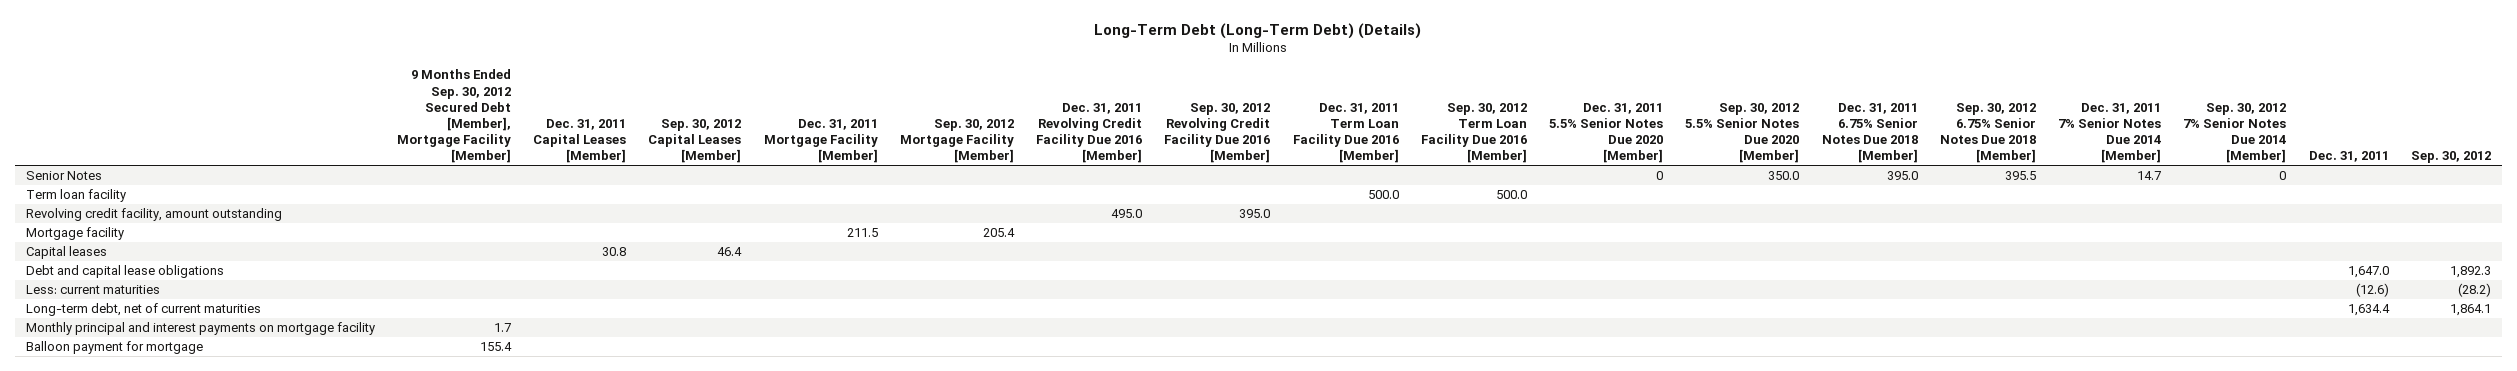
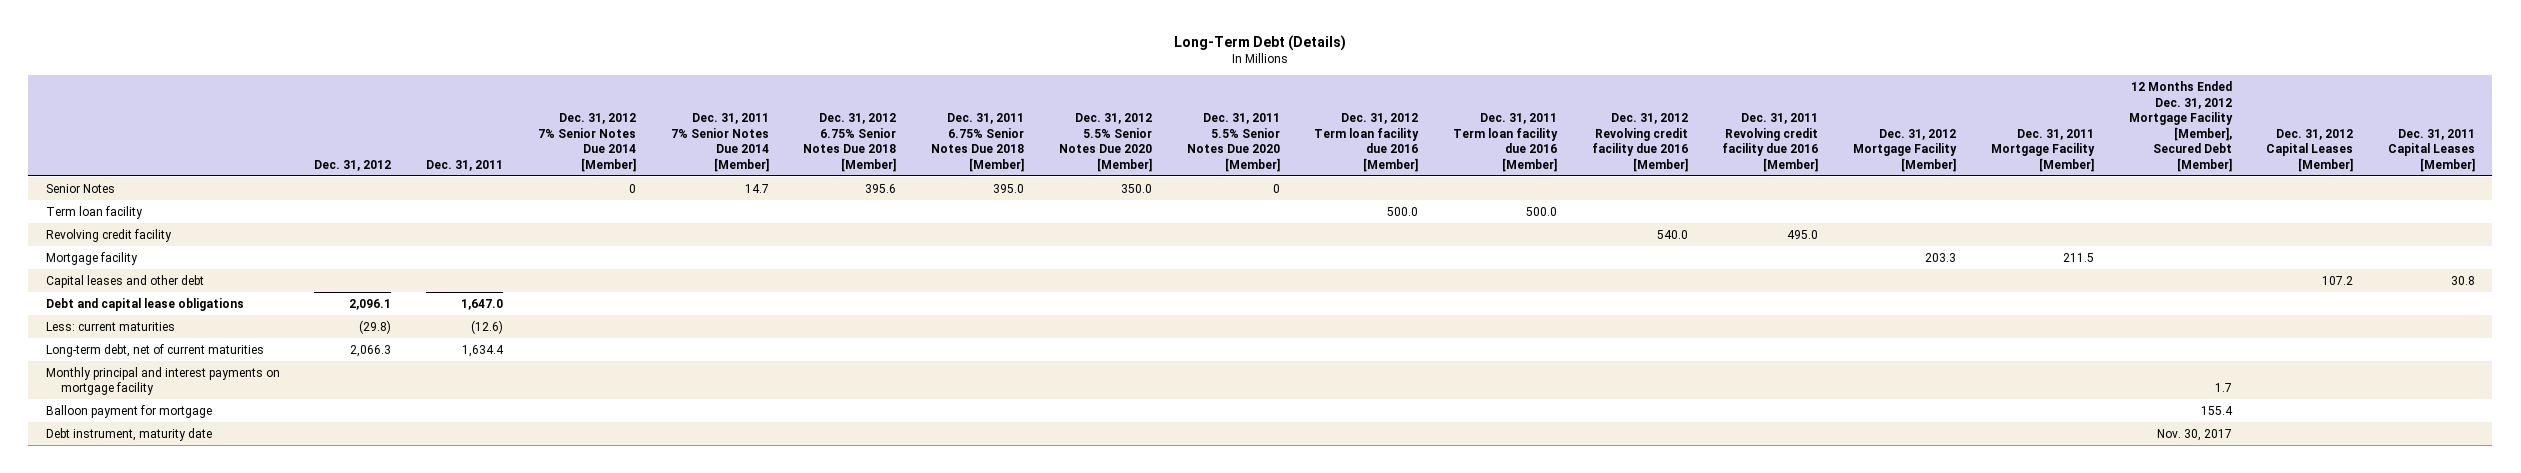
- Long-Term Debt (Long-Term Debt) (Details)
+ Long-Term Debt (Details)
- | 9 Months Ended Sep. 30, 2012 Secured Debt [Member], Mortgage Facility [Member] | Dec. 31, 2011 Capital Leases [Member] | Sep. 30, 2012 Capital Leases [Member] | Dec. 31, 2011 Mortgage Facility [Member] | Sep. 30, 2012 Mortgage Facility [Member] | Dec. 31, 2011 Revolving Credit Facility Due 2016 [Member] | Sep. 30, 2012 Revolving Credit Facility Due 2016 [Member] | Dec. 31, 2011 Term Loan Facility Due 2016 [Member] | Sep. 30, 2012 Term Loan Facility Due 2016 [Member] | Dec. 31, 2011 5.5% Senior Notes Due 2020 [Member] | Sep. 30, 2012 5.5% Senior Notes Due 2020 [Member] | Dec. 31, 2011 6.75% Senior Notes Due 2018 [Member] | Sep. 30, 2012 6.75% Senior Notes Due 2018 [Member] | Dec. 31, 2011 7% Senior Notes Due 2014 [Member] | Sep. 30, 2012 7% Senior Notes Due 2014 [Member] | Dec. 31, 2011 | Sep. 30, 2012
+ | Dec. 31, 2012 | Dec. 31, 2011 | Dec. 31, 2012 7% Senior Notes Due 2014 [Member] | Dec. 31, 2011 7% Senior Notes Due 2014 [Member] | Dec. 31, 2012 6.75% Senior Notes Due 2018 [Member] | Dec. 31, 2011 6.75% Senior Notes Due 2018 [Member] | Dec. 31, 2012 5.5% Senior Notes Due 2020 [Member] | Dec. 31, 2011 5.5% Senior Notes Due 2020 [Member] | Dec. 31, 2012 Term loan facility due 2016 [Member] | Dec. 31, 2011 Term loan facility due 2016 [Member] | Dec. 31, 2012 Revolving credit facility due 2016 [Member] | Dec. 31, 2011 Revolving credit facility due 2016 [Member] | Dec. 31, 2012 Mortgage Facility [Member] | Dec. 31, 2011 Mortgage Facility [Member] | 12 Months Ended Dec. 31, 2012 Mortgage Facility [Member], Secured Debt [Member] | Dec. 31, 2012 Capital Leases [Member] | Dec. 31, 2011 Capital Leases [Member]
- Revolving credit facility, amount outstanding | | | | | | 495.0 | 395.0 | | | | | | | | | |
+ Revolving credit facility | | | | | | | | | | | 540.0 | 495.0 | | | | |
- Capital leases | | 30.8 | 46.4 | | | | | | | | | | | | | |
+ Capital leases and other debt | | | | | | | | | | | | | | | | 107.2 | 30.8
+ Debt instrument, maturity date | | | | | | | | | | | | | | | Nov. 30, 2017 | |

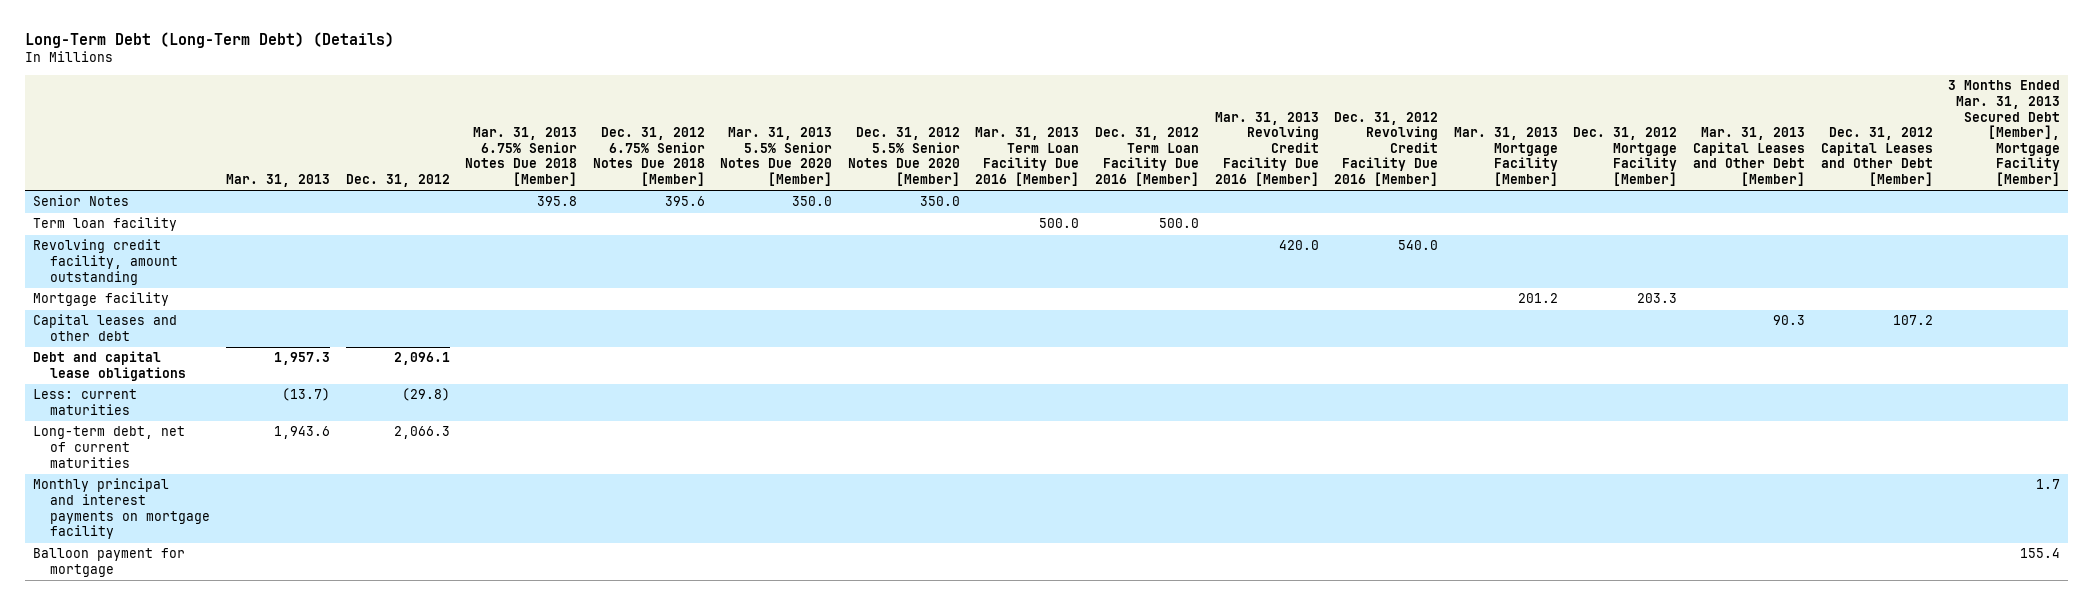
- Long-Term Debt (Details)
+ Long-Term Debt (Long-Term Debt) (Details)
- | Dec. 31, 2012 | Dec. 31, 2011 | Dec. 31, 2012 7% Senior Notes Due 2014 [Member] | Dec. 31, 2011 7% Senior Notes Due 2014 [Member] | Dec. 31, 2012 6.75% Senior Notes Due 2018 [Member] | Dec. 31, 2011 6.75% Senior Notes Due 2018 [Member] | Dec. 31, 2012 5.5% Senior Notes Due 2020 [Member] | Dec. 31, 2011 5.5% Senior Notes Due 2020 [Member] | Dec. 31, 2012 Term loan facility due 2016 [Member] | Dec. 31, 2011 Term loan facility due 2016 [Member] | Dec. 31, 2012 Revolving credit facility due 2016 [Member] | Dec. 31, 2011 Revolving credit facility due 2016 [Member] | Dec. 31, 2012 Mortgage Facility [Member] | Dec. 31, 2011 Mortgage Facility [Member] | 12 Months Ended Dec. 31, 2012 Mortgage Facility [Member], Secured Debt [Member] | Dec. 31, 2012 Capital Leases [Member] | Dec. 31, 2011 Capital Leases [Member]
+ | Mar. 31, 2013 | Dec. 31, 2012 | Mar. 31, 2013 6.75% Senior Notes Due 2018 [Member] | Dec. 31, 2012 6.75% Senior Notes Due 2018 [Member] | Mar. 31, 2013 5.5% Senior Notes Due 2020 [Member] | Dec. 31, 2012 5.5% Senior Notes Due 2020 [Member] | Mar. 31, 2013 Term Loan Facility Due 2016 [Member] | Dec. 31, 2012 Term Loan Facility Due 2016 [Member] | Mar. 31, 2013 Revolving Credit Facility Due 2016 [Member] | Dec. 31, 2012 Revolving Credit Facility Due 2016 [Member] | Mar. 31, 2013 Mortgage Facility [Member] | Dec. 31, 2012 Mortgage Facility [Member] | Mar. 31, 2013 Capital Leases and Other Debt [Member] | Dec. 31, 2012 Capital Leases and Other Debt [Member] | 3 Months Ended Mar. 31, 2013 Secured Debt [Member], Mortgage Facility [Member]
- Revolving credit facility | | | | | | | | | | | 540.0 | 495.0 | | | | |
+ Revolving credit facility, amount outstanding | | | | | | | | | 420.0 | 540.0 | | | | |
- Debt instrument, maturity date | | | | | | | | | | | | | | | Nov. 30, 2017 | |

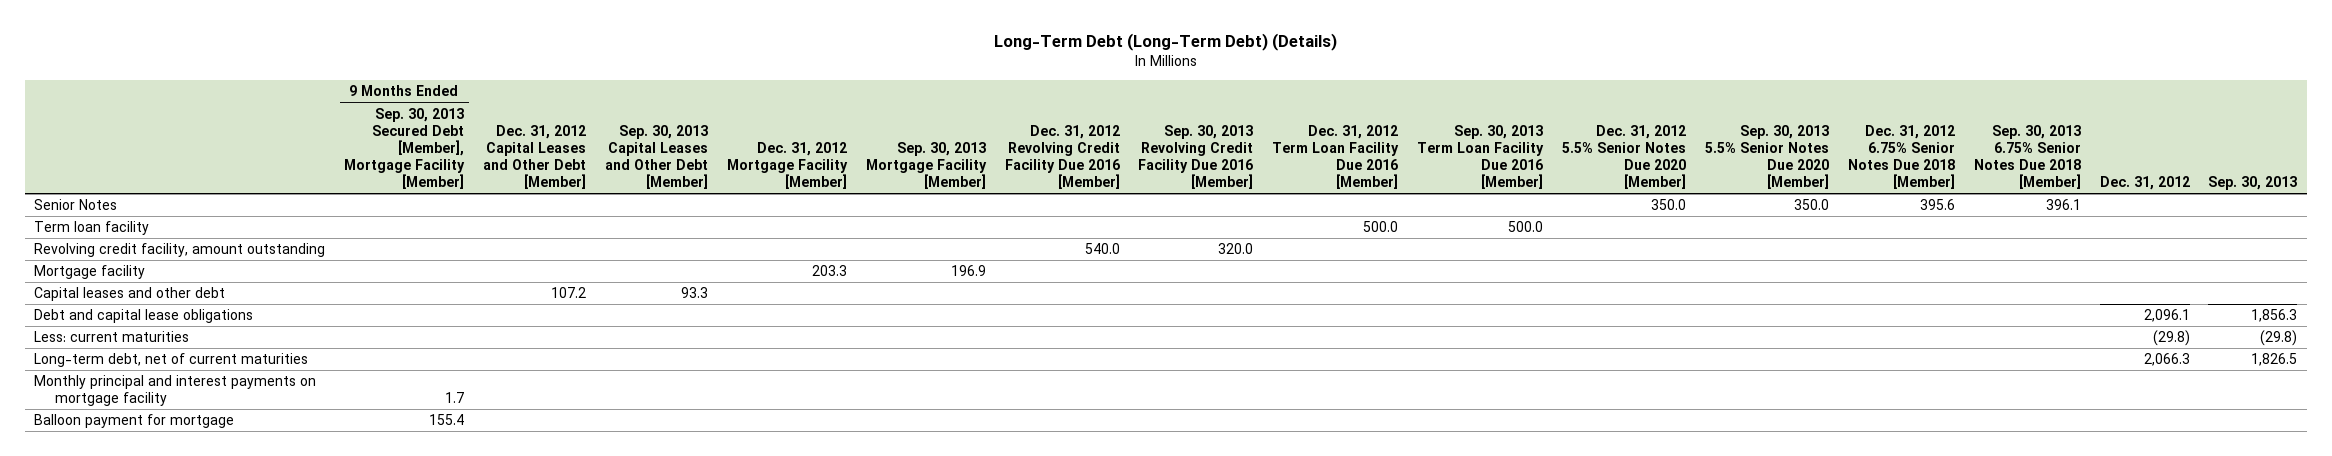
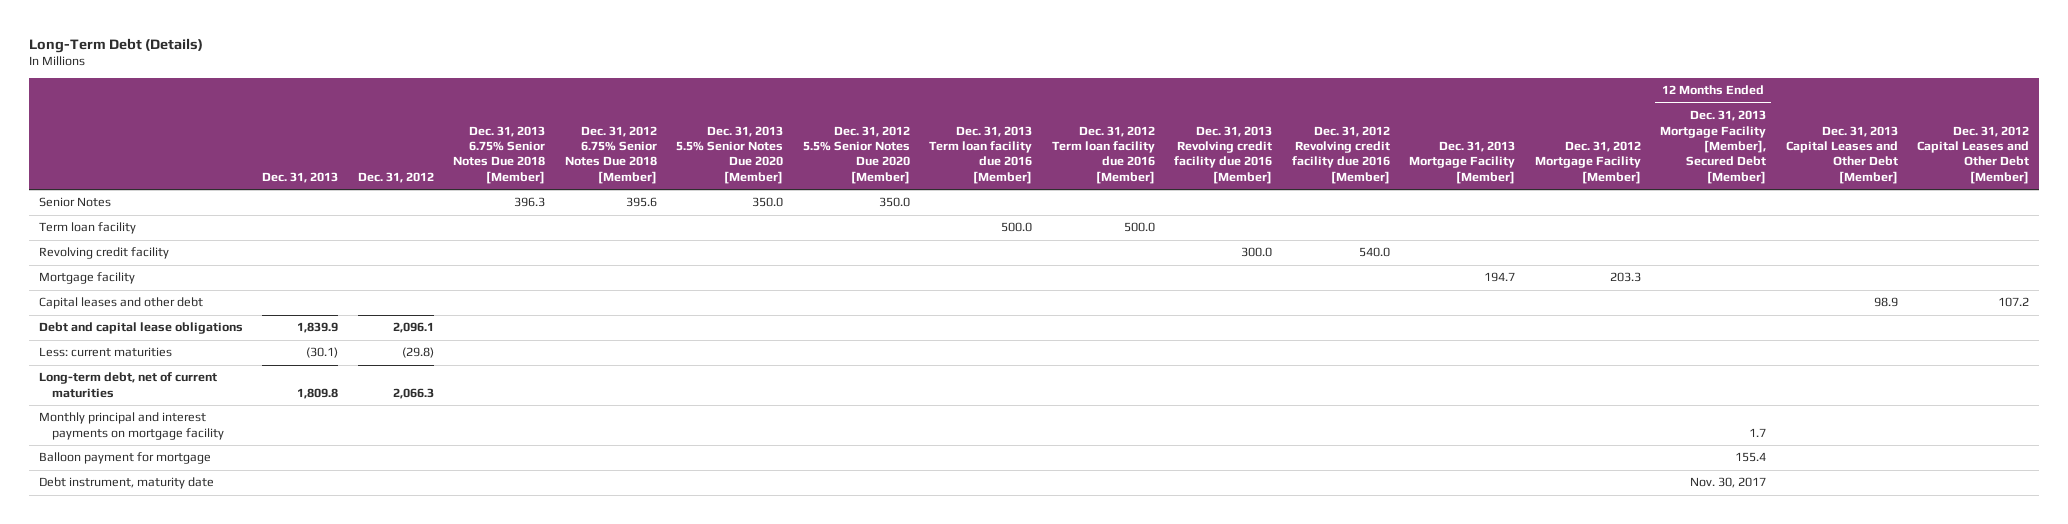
- Long-Term Debt (Long-Term Debt) (Details)
+ Long-Term Debt (Details)
- | 9 Months Ended Sep. 30, 2013 Secured Debt [Member], Mortgage Facility [Member] | Dec. 31, 2012 Capital Leases and Other Debt [Member] | Sep. 30, 2013 Capital Leases and Other Debt [Member] | Dec. 31, 2012 Mortgage Facility [Member] | Sep. 30, 2013 Mortgage Facility [Member] | Dec. 31, 2012 Revolving Credit Facility Due 2016 [Member] | Sep. 30, 2013 Revolving Credit Facility Due 2016 [Member] | Dec. 31, 2012 Term Loan Facility Due 2016 [Member] | Sep. 30, 2013 Term Loan Facility Due 2016 [Member] | Dec. 31, 2012 5.5% Senior Notes Due 2020 [Member] | Sep. 30, 2013 5.5% Senior Notes Due 2020 [Member] | Dec. 31, 2012 6.75% Senior Notes Due 2018 [Member] | Sep. 30, 2013 6.75% Senior Notes Due 2018 [Member] | Dec. 31, 2012 | Sep. 30, 2013
+ | Dec. 31, 2013 | Dec. 31, 2012 | Dec. 31, 2013 6.75% Senior Notes Due 2018 [Member] | Dec. 31, 2012 6.75% Senior Notes Due 2018 [Member] | Dec. 31, 2013 5.5% Senior Notes Due 2020 [Member] | Dec. 31, 2012 5.5% Senior Notes Due 2020 [Member] | Dec. 31, 2013 Term loan facility due 2016 [Member] | Dec. 31, 2012 Term loan facility due 2016 [Member] | Dec. 31, 2013 Revolving credit facility due 2016 [Member] | Dec. 31, 2012 Revolving credit facility due 2016 [Member] | Dec. 31, 2013 Mortgage Facility [Member] | Dec. 31, 2012 Mortgage Facility [Member] | 12 Months Ended Dec. 31, 2013 Mortgage Facility [Member], Secured Debt [Member] | Dec. 31, 2013 Capital Leases and Other Debt [Member] | Dec. 31, 2012 Capital Leases and Other Debt [Member]
- Revolving credit facility, amount outstanding | | | | | | 540.0 | 320.0 | | | | | | | |
+ Revolving credit facility | | | | | | | | | 300.0 | 540.0 | | | | |
+ Debt instrument, maturity date | | | | | | | | | | | | | Nov. 30, 2017 | |

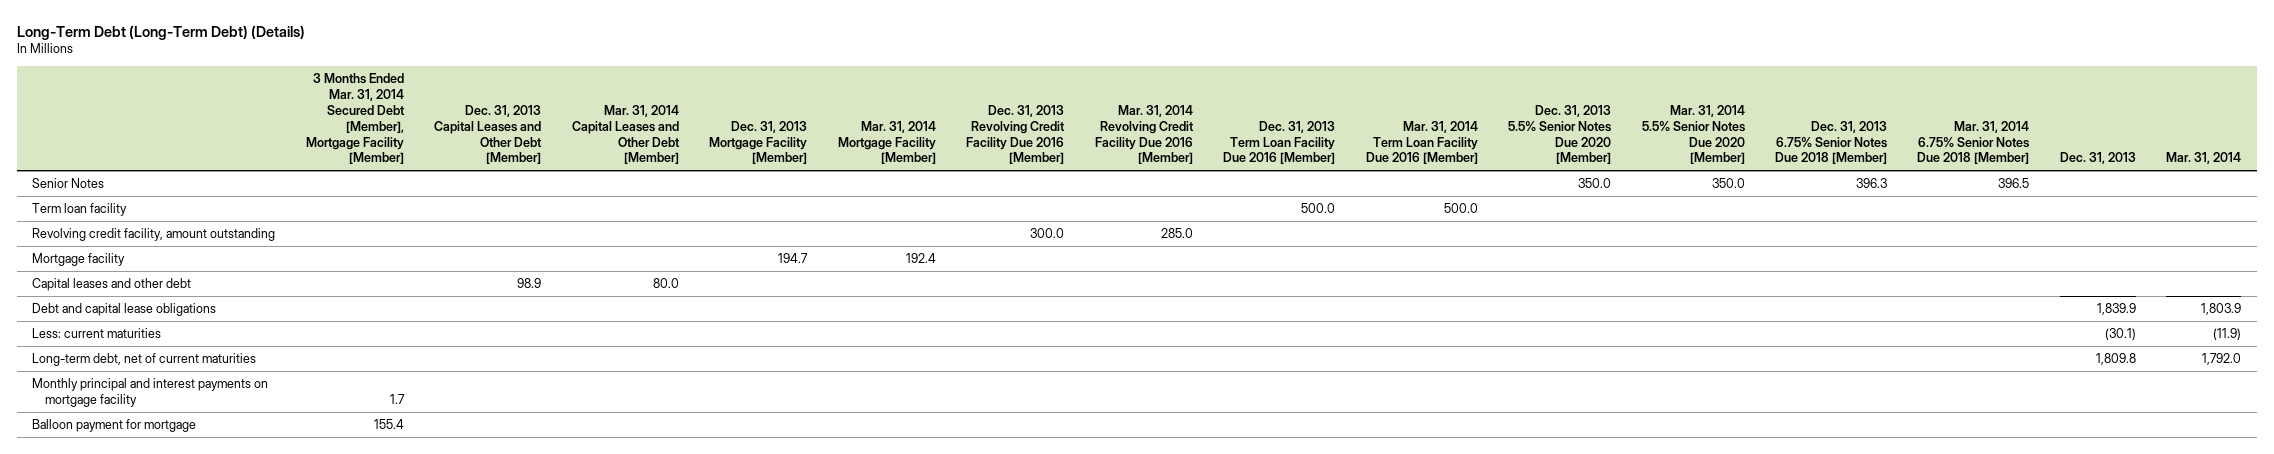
- Long-Term Debt (Details)
+ Long-Term Debt (Long-Term Debt) (Details)
- | Dec. 31, 2013 | Dec. 31, 2012 | Dec. 31, 2013 6.75% Senior Notes Due 2018 [Member] | Dec. 31, 2012 6.75% Senior Notes Due 2018 [Member] | Dec. 31, 2013 5.5% Senior Notes Due 2020 [Member] | Dec. 31, 2012 5.5% Senior Notes Due 2020 [Member] | Dec. 31, 2013 Term loan facility due 2016 [Member] | Dec. 31, 2012 Term loan facility due 2016 [Member] | Dec. 31, 2013 Revolving credit facility due 2016 [Member] | Dec. 31, 2012 Revolving credit facility due 2016 [Member] | Dec. 31, 2013 Mortgage Facility [Member] | Dec. 31, 2012 Mortgage Facility [Member] | 12 Months Ended Dec. 31, 2013 Mortgage Facility [Member], Secured Debt [Member] | Dec. 31, 2013 Capital Leases and Other Debt [Member] | Dec. 31, 2012 Capital Leases and Other Debt [Member]
+ | 3 Months Ended Mar. 31, 2014 Secured Debt [Member], Mortgage Facility [Member] | Dec. 31, 2013 Capital Leases and Other Debt [Member] | Mar. 31, 2014 Capital Leases and Other Debt [Member] | Dec. 31, 2013 Mortgage Facility [Member] | Mar. 31, 2014 Mortgage Facility [Member] | Dec. 31, 2013 Revolving Credit Facility Due 2016 [Member] | Mar. 31, 2014 Revolving Credit Facility Due 2016 [Member] | Dec. 31, 2013 Term Loan Facility Due 2016 [Member] | Mar. 31, 2014 Term Loan Facility Due 2016 [Member] | Dec. 31, 2013 5.5% Senior Notes Due 2020 [Member] | Mar. 31, 2014 5.5% Senior Notes Due 2020 [Member] | Dec. 31, 2013 6.75% Senior Notes Due 2018 [Member] | Mar. 31, 2014 6.75% Senior Notes Due 2018 [Member] | Dec. 31, 2013 | Mar. 31, 2014
- Revolving credit facility | | | | | | | | | 300.0 | 540.0 | | | | |
+ Revolving credit facility, amount outstanding | | | | | | 300.0 | 285.0 | | | | | | | |
- Debt instrument, maturity date | | | | | | | | | | | | | Nov. 30, 2017 | |

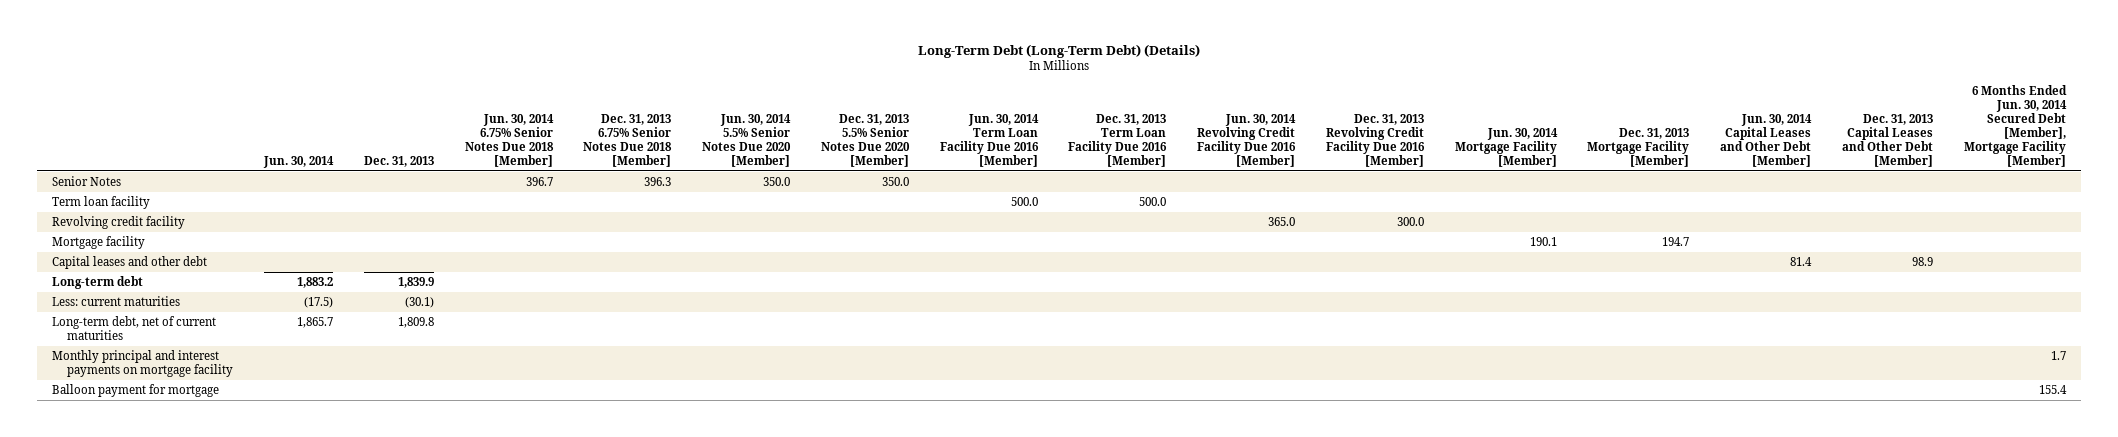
- | 3 Months Ended Mar. 31, 2014 Secured Debt [Member], Mortgage Facility [Member] | Dec. 31, 2013 Capital Leases and Other Debt [Member] | Mar. 31, 2014 Capital Leases and Other Debt [Member] | Dec. 31, 2013 Mortgage Facility [Member] | Mar. 31, 2014 Mortgage Facility [Member] | Dec. 31, 2013 Revolving Credit Facility Due 2016 [Member] | Mar. 31, 2014 Revolving Credit Facility Due 2016 [Member] | Dec. 31, 2013 Term Loan Facility Due 2016 [Member] | Mar. 31, 2014 Term Loan Facility Due 2016 [Member] | Dec. 31, 2013 5.5% Senior Notes Due 2020 [Member] | Mar. 31, 2014 5.5% Senior Notes Due 2020 [Member] | Dec. 31, 2013 6.75% Senior Notes Due 2018 [Member] | Mar. 31, 2014 6.75% Senior Notes Due 2018 [Member] | Dec. 31, 2013 | Mar. 31, 2014
+ | Jun. 30, 2014 | Dec. 31, 2013 | Jun. 30, 2014 6.75% Senior Notes Due 2018 [Member] | Dec. 31, 2013 6.75% Senior Notes Due 2018 [Member] | Jun. 30, 2014 5.5% Senior Notes Due 2020 [Member] | Dec. 31, 2013 5.5% Senior Notes Due 2020 [Member] | Jun. 30, 2014 Term Loan Facility Due 2016 [Member] | Dec. 31, 2013 Term Loan Facility Due 2016 [Member] | Jun. 30, 2014 Revolving Credit Facility Due 2016 [Member] | Dec. 31, 2013 Revolving Credit Facility Due 2016 [Member] | Jun. 30, 2014 Mortgage Facility [Member] | Dec. 31, 2013 Mortgage Facility [Member] | Jun. 30, 2014 Capital Leases and Other Debt [Member] | Dec. 31, 2013 Capital Leases and Other Debt [Member] | 6 Months Ended Jun. 30, 2014 Secured Debt [Member], Mortgage Facility [Member]
- Revolving credit facility, amount outstanding | | | | | | 300.0 | 285.0 | | | | | | | |
+ Revolving credit facility | | | | | | | | | 365.0 | 300.0 | | | | |
- Debt and capital lease obligations | | | | | | | | | | | | | | 1,839.9 | 1,803.9
+ Long-term debt | 1,883.2 | 1,839.9 | | | | | | | | | | | | |

